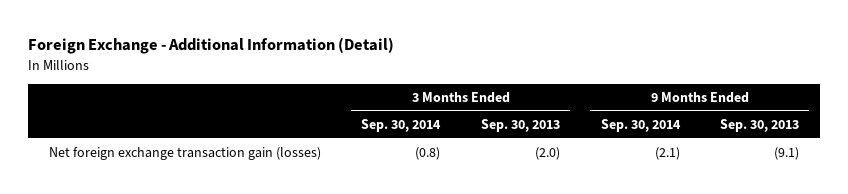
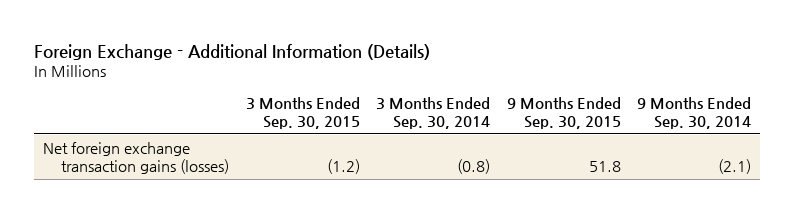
- Foreign Exchange - Additional Information (Detail)
+ Foreign Exchange - Additional Information (Details)
- | 3 Months Ended Sep. 30, 2014 | 3 Months Ended Sep. 30, 2013 | 9 Months Ended Sep. 30, 2014 | 9 Months Ended Sep. 30, 2013
+ | 3 Months Ended Sep. 30, 2015 | 3 Months Ended Sep. 30, 2014 | 9 Months Ended Sep. 30, 2015 | 9 Months Ended Sep. 30, 2014
- Net foreign exchange transaction gain (losses) | (0.8) | (2.0) | (2.1) | (9.1)
+ Net foreign exchange transaction gains (losses) | (1.2) | (0.8) | 51.8 | (2.1)

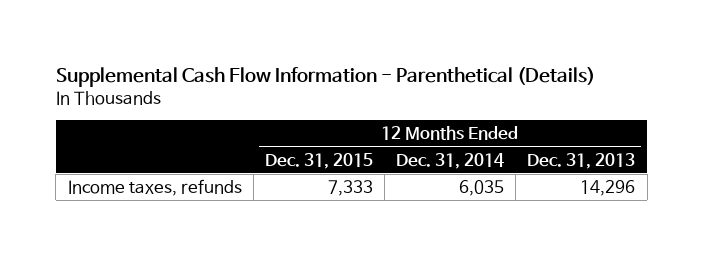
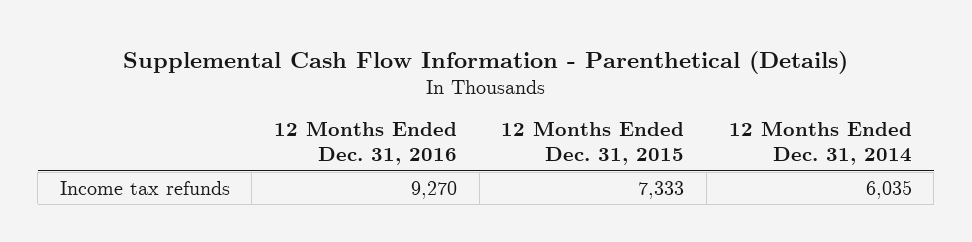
- | 12 Months Ended Dec. 31, 2015 | 12 Months Ended Dec. 31, 2014 | 12 Months Ended Dec. 31, 2013
+ | 12 Months Ended Dec. 31, 2016 | 12 Months Ended Dec. 31, 2015 | 12 Months Ended Dec. 31, 2014
- Income taxes, refunds | 7,333 | 6,035 | 14,296
+ Income tax refunds | 9,270 | 7,333 | 6,035

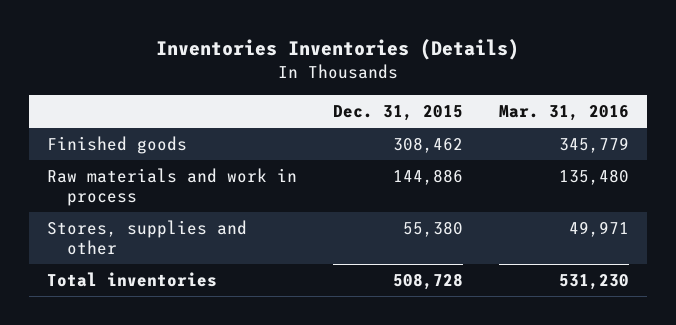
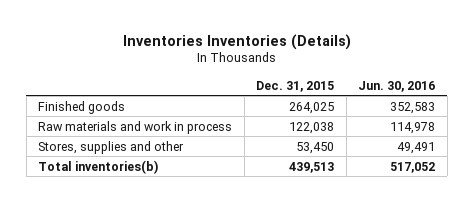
- | Dec. 31, 2015 | Mar. 31, 2016
+ | Dec. 31, 2015 | Jun. 30, 2016
- Finished goods | 308,462 | 345,779
- Raw materials and work in process | 144,886 | 135,480
- Stores, supplies and other | 55,380 | 49,971
- Total inventories | 508,728 | 531,230
+ Finished goods | 264,025 | 352,583
+ Raw materials and work in process | 122,038 | 114,978
+ Stores, supplies and other | 53,450 | 49,491
+ Total inventories(b) | 439,513 | 517,052

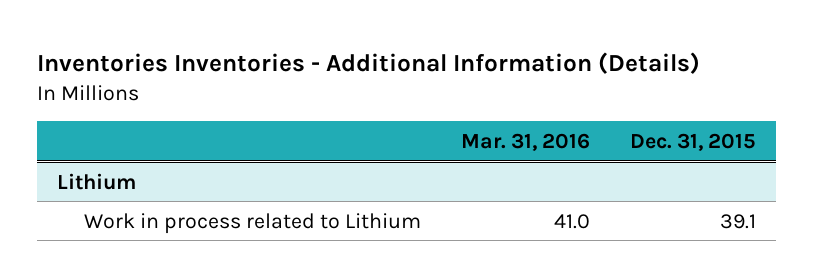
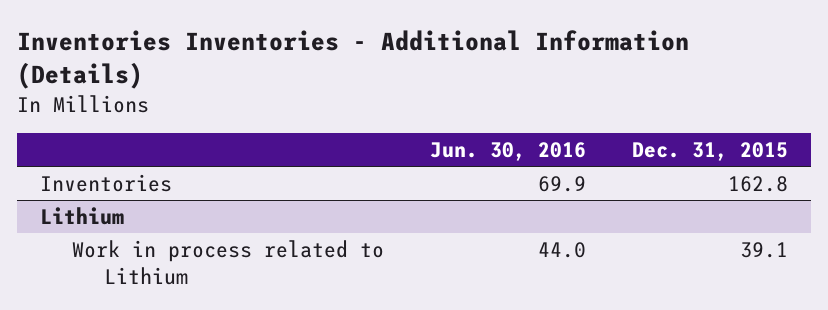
- | Mar. 31, 2016 | Dec. 31, 2015
+ | Jun. 30, 2016 | Dec. 31, 2015
+ Inventories | 69.9 | 162.8

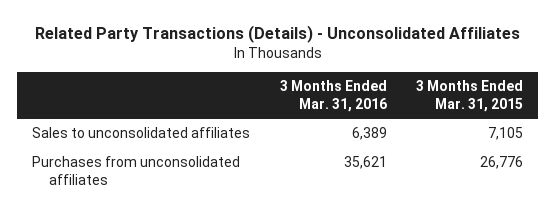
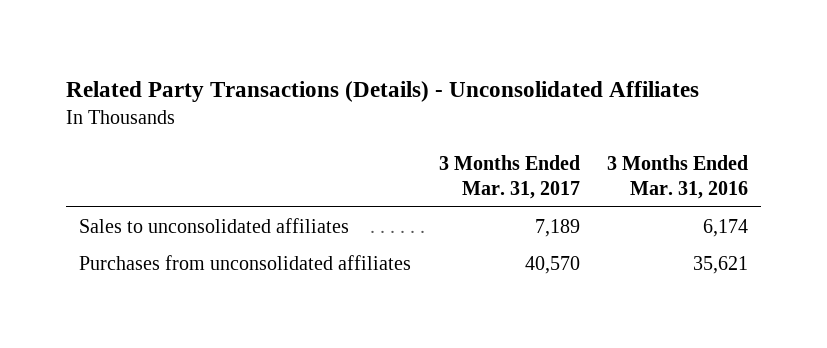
- | 3 Months Ended Mar. 31, 2016 | 3 Months Ended Mar. 31, 2015
+ | 3 Months Ended Mar. 31, 2017 | 3 Months Ended Mar. 31, 2016
- Sales to unconsolidated affiliates | 6,389 | 7,105
+ Sales to unconsolidated affiliates | 7,189 | 6,174

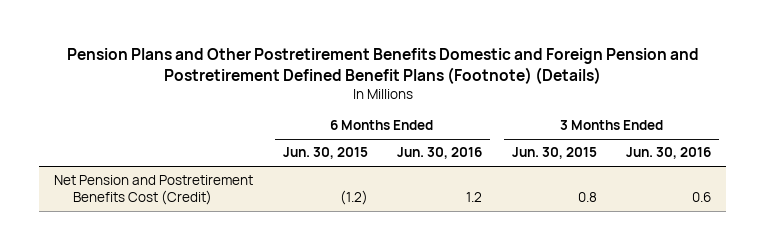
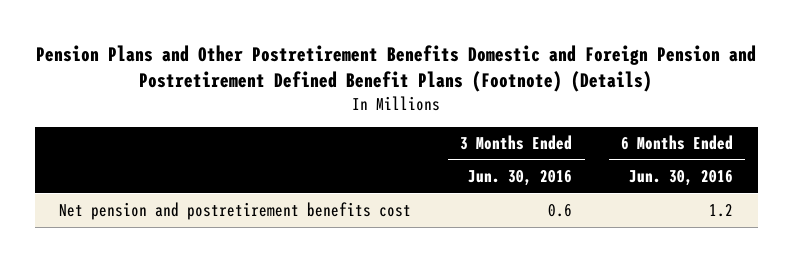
- | 6 Months Ended Jun. 30, 2015 | 6 Months Ended Jun. 30, 2016 | 3 Months Ended Jun. 30, 2015 | 3 Months Ended Jun. 30, 2016
+ | 3 Months Ended Jun. 30, 2016 | 6 Months Ended Jun. 30, 2016
- Net Pension and Postretirement Benefits Cost (Credit) | (1.2) | 1.2 | 0.8 | 0.6
+ Net pension and postretirement benefits cost | 0.6 | 1.2

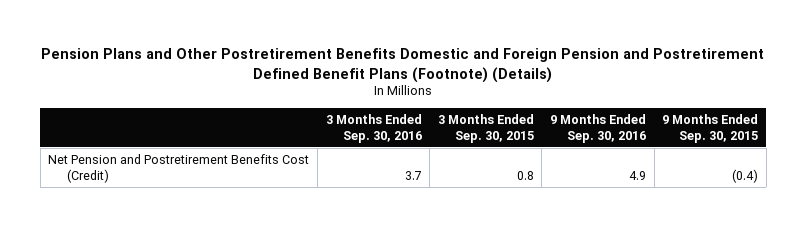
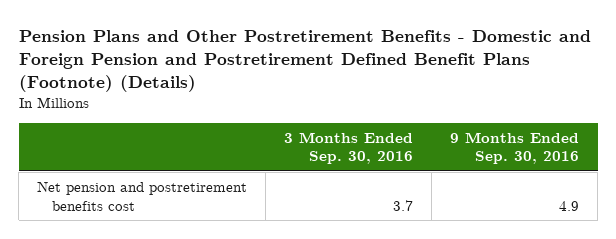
- Pension Plans and Other Postretirement Benefits Domestic and Foreign Pension and Postretirement Defined Benefit Plans (Footnote) (Details)
+ Pension Plans and Other Postretirement Benefits - Domestic and Foreign Pension and Postretirement Defined Benefit Plans (Footnote) (Details)
- | 3 Months Ended Sep. 30, 2016 | 3 Months Ended Sep. 30, 2015 | 9 Months Ended Sep. 30, 2016 | 9 Months Ended Sep. 30, 2015
+ | 3 Months Ended Sep. 30, 2016 | 9 Months Ended Sep. 30, 2016
- Net Pension and Postretirement Benefits Cost (Credit) | 3.7 | 0.8 | 4.9 | (0.4)
+ Net pension and postretirement benefits cost | 3.7 | 4.9

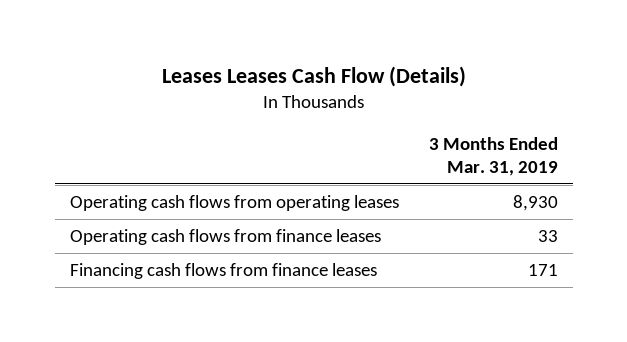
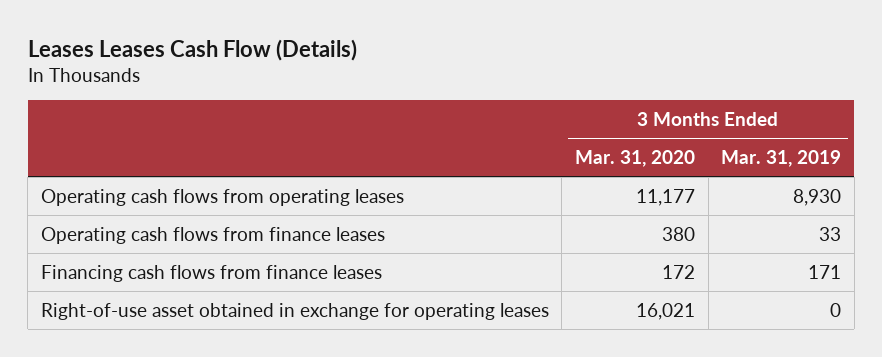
- | 3 Months Ended Mar. 31, 2019
+ | 3 Months Ended Mar. 31, 2020 | 3 Months Ended Mar. 31, 2019
+ Right-of-use asset obtained in exchange for operating leases | 16,021 | 0

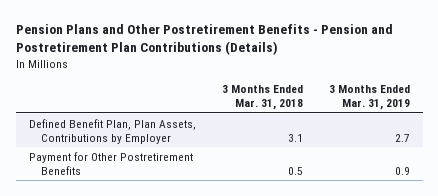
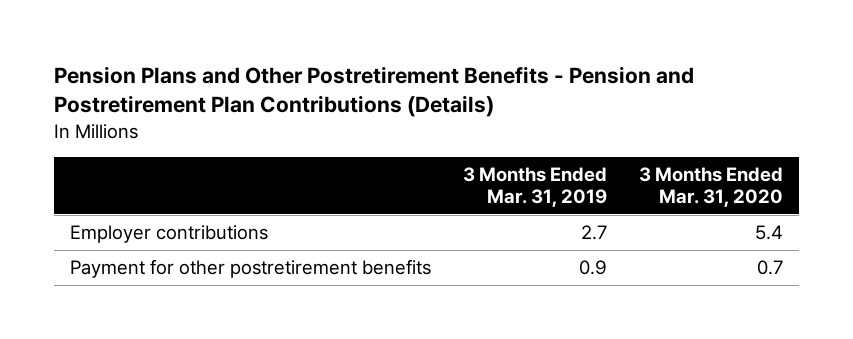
- | 3 Months Ended Mar. 31, 2018 | 3 Months Ended Mar. 31, 2019
+ | 3 Months Ended Mar. 31, 2019 | 3 Months Ended Mar. 31, 2020
- Defined Benefit Plan, Plan Assets, Contributions by Employer | 3.1 | 2.7
- Payment for Other Postretirement Benefits | 0.5 | 0.9
+ Employer contributions | 2.7 | 5.4
+ Payment for other postretirement benefits | 0.9 | 0.7

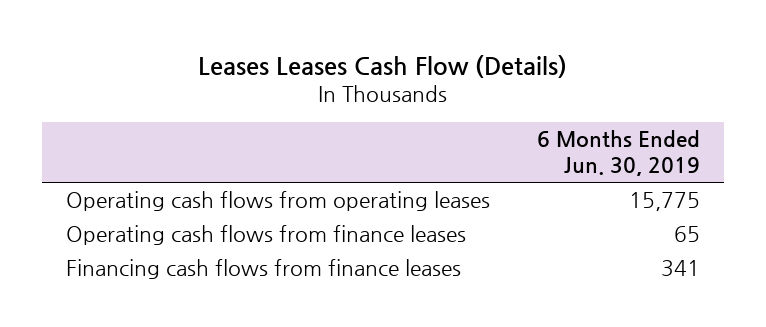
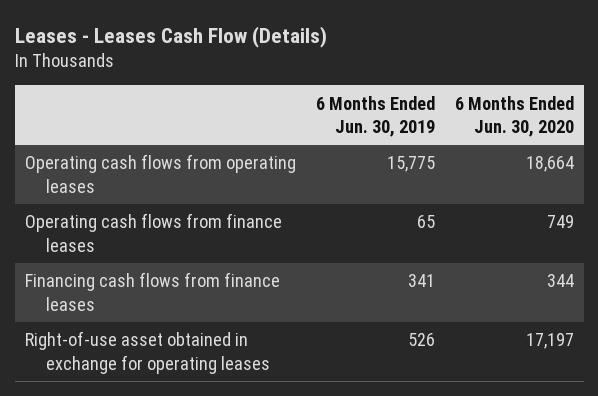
- Leases Leases Cash Flow (Details)
+ Leases - Leases Cash Flow (Details)
- | 6 Months Ended Jun. 30, 2019
+ | 6 Months Ended Jun. 30, 2019 | 6 Months Ended Jun. 30, 2020
+ Right-of-use asset obtained in exchange for operating leases | 526 | 17,197

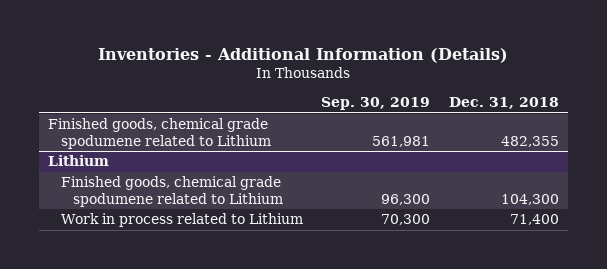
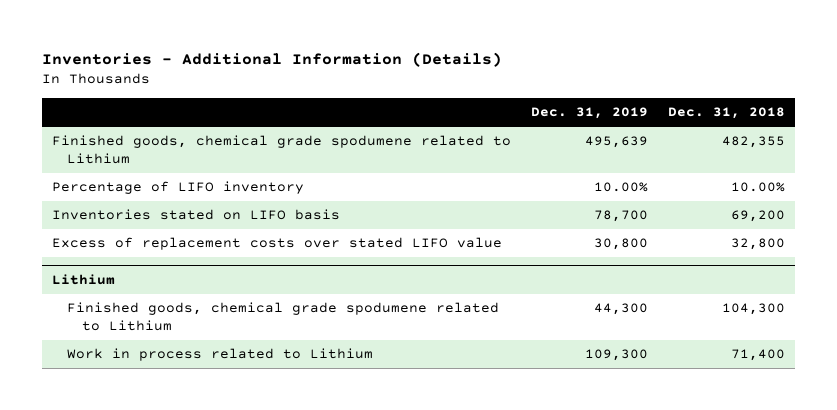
- | Sep. 30, 2019 | Dec. 31, 2018
+ | Dec. 31, 2019 | Dec. 31, 2018
+ Percentage of LIFO inventory | 10.00% | 10.00%
+ Inventories stated on LIFO basis | 78,700 | 69,200
+ Excess of replacement costs over stated LIFO value | 30,800 | 32,800

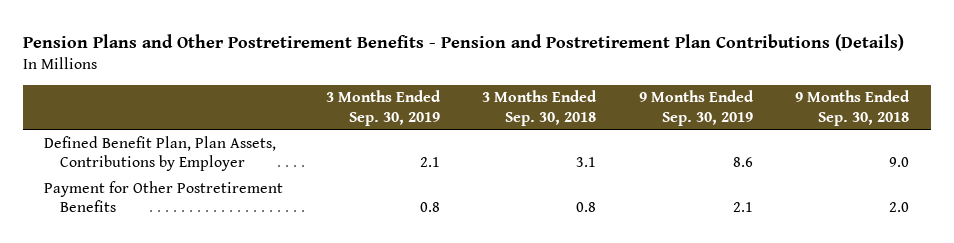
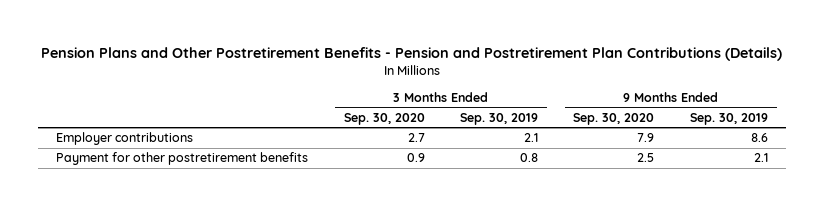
- | 3 Months Ended Sep. 30, 2019 | 3 Months Ended Sep. 30, 2018 | 9 Months Ended Sep. 30, 2019 | 9 Months Ended Sep. 30, 2018
+ | 3 Months Ended Sep. 30, 2020 | 3 Months Ended Sep. 30, 2019 | 9 Months Ended Sep. 30, 2020 | 9 Months Ended Sep. 30, 2019
- Defined Benefit Plan, Plan Assets, Contributions by Employer | 2.1 | 3.1 | 8.6 | 9.0
- Payment for Other Postretirement Benefits | 0.8 | 0.8 | 2.1 | 2.0
+ Employer contributions | 2.7 | 2.1 | 7.9 | 8.6
+ Payment for other postretirement benefits | 0.9 | 0.8 | 2.5 | 2.1

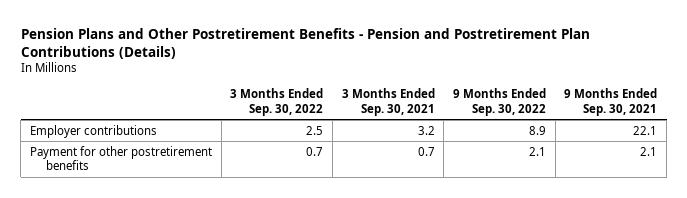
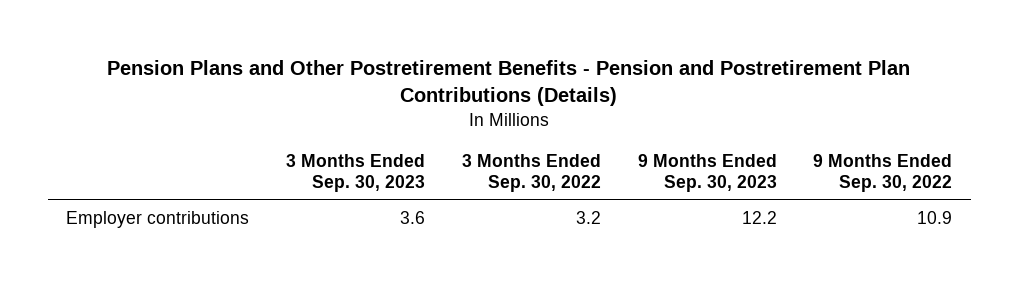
- | 3 Months Ended Sep. 30, 2022 | 3 Months Ended Sep. 30, 2021 | 9 Months Ended Sep. 30, 2022 | 9 Months Ended Sep. 30, 2021
+ | 3 Months Ended Sep. 30, 2023 | 3 Months Ended Sep. 30, 2022 | 9 Months Ended Sep. 30, 2023 | 9 Months Ended Sep. 30, 2022
- Employer contributions | 2.5 | 3.2 | 8.9 | 22.1
- Payment for other postretirement benefits | 0.7 | 0.7 | 2.1 | 2.1
+ Employer contributions | 3.6 | 3.2 | 12.2 | 10.9

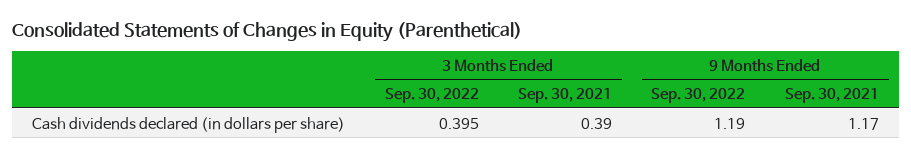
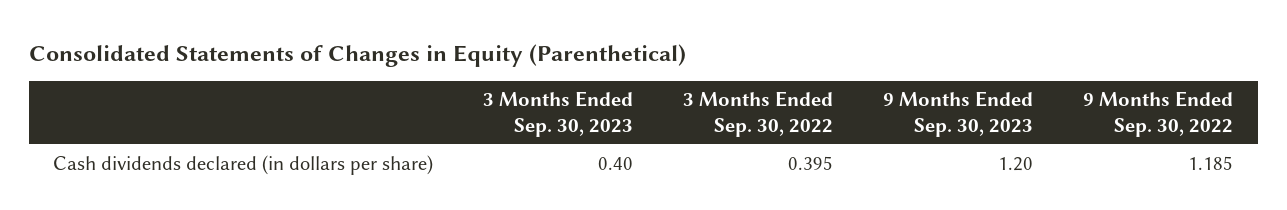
- | 3 Months Ended Sep. 30, 2022 | 3 Months Ended Sep. 30, 2021 | 9 Months Ended Sep. 30, 2022 | 9 Months Ended Sep. 30, 2021
+ | 3 Months Ended Sep. 30, 2023 | 3 Months Ended Sep. 30, 2022 | 9 Months Ended Sep. 30, 2023 | 9 Months Ended Sep. 30, 2022
- Cash dividends declared (in dollars per share) | 0.395 | 0.39 | 1.19 | 1.17
+ Cash dividends declared (in dollars per share) | 0.40 | 0.395 | 1.20 | 1.185

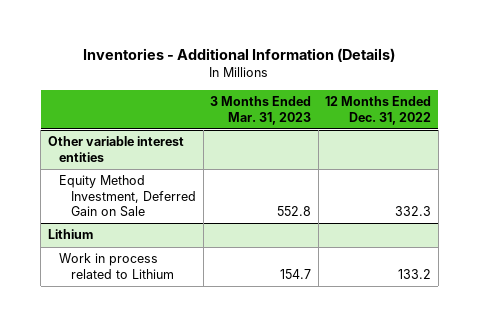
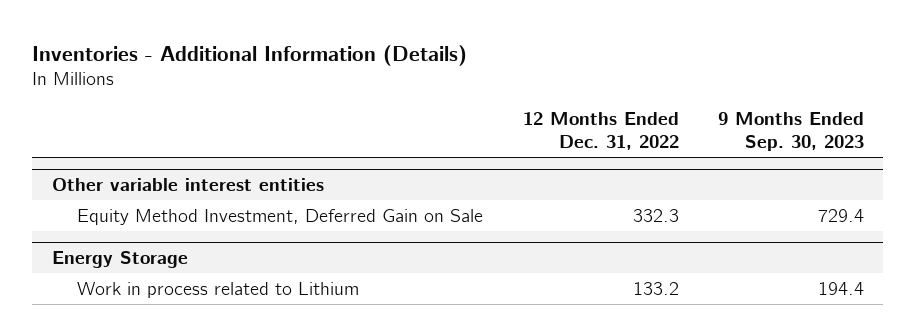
- | 3 Months Ended Mar. 31, 2023 | 12 Months Ended Dec. 31, 2022
+ | 12 Months Ended Dec. 31, 2022 | 9 Months Ended Sep. 30, 2023
- Lithium
+ Energy Storage

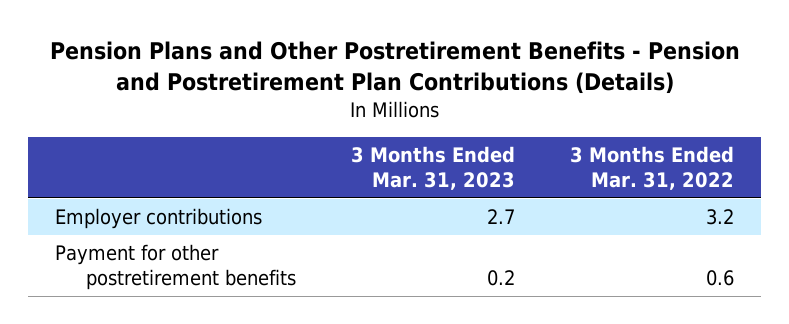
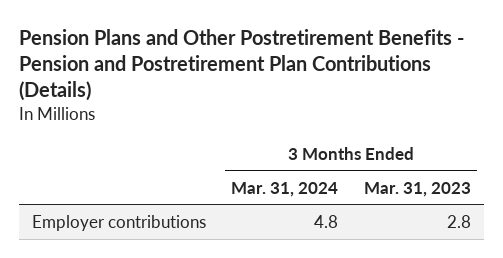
- | 3 Months Ended Mar. 31, 2023 | 3 Months Ended Mar. 31, 2022
+ | 3 Months Ended Mar. 31, 2024 | 3 Months Ended Mar. 31, 2023
- Employer contributions | 2.7 | 3.2
- Payment for other postretirement benefits | 0.2 | 0.6
+ Employer contributions | 4.8 | 2.8

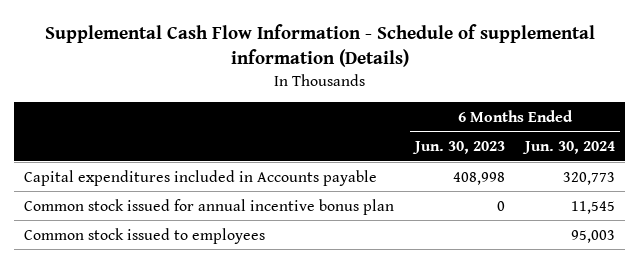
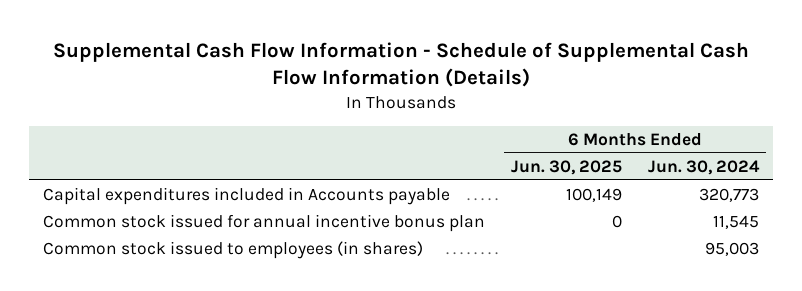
- Supplemental Cash Flow Information - Schedule of supplemental information (Details)
+ Supplemental Cash Flow Information - Schedule of Supplemental Cash Flow Information (Details)
- | 6 Months Ended Jun. 30, 2023 | 6 Months Ended Jun. 30, 2024
+ | 6 Months Ended Jun. 30, 2025 | 6 Months Ended Jun. 30, 2024
- Common stock issued to employees | | 95,003
+ Common stock issued to employees (in shares) | | 95,003

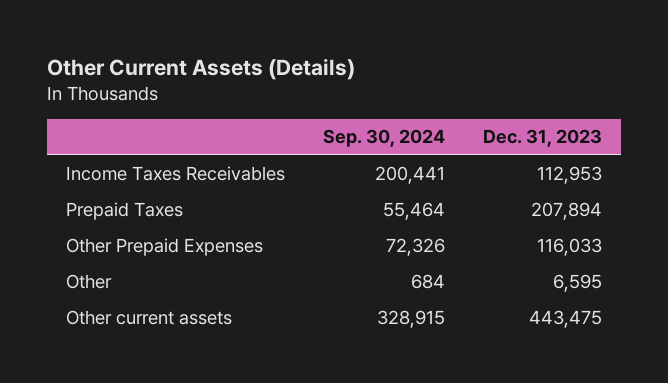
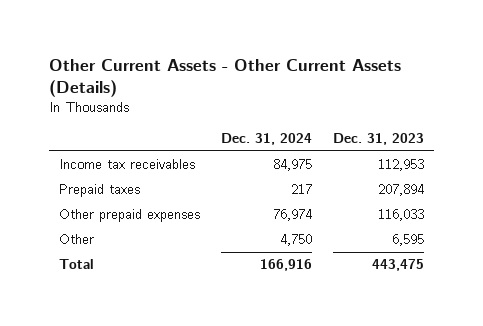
- Other Current Assets (Details)
+ Other Current Assets - Other Current Assets (Details)
- | Sep. 30, 2024 | Dec. 31, 2023
+ | Dec. 31, 2024 | Dec. 31, 2023
- Income Taxes Receivables | 200,441 | 112,953
- Prepaid Taxes | 55,464 | 207,894
- Other Prepaid Expenses | 72,326 | 116,033
+ Income tax receivables | 84,975 | 112,953
+ Prepaid taxes | 217 | 207,894
+ Other prepaid expenses | 76,974 | 116,033
- Other current assets | 328,915 | 443,475
+ Total | 166,916 | 443,475

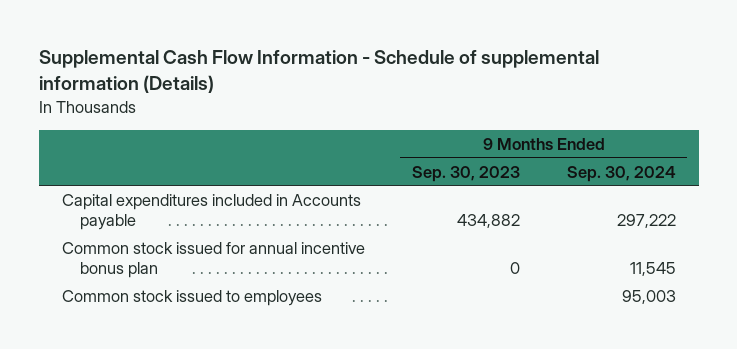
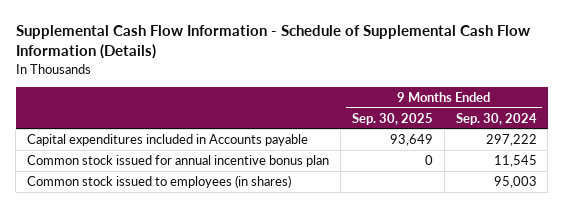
- Supplemental Cash Flow Information - Schedule of supplemental information (Details)
+ Supplemental Cash Flow Information - Schedule of Supplemental Cash Flow Information (Details)
- | 9 Months Ended Sep. 30, 2023 | 9 Months Ended Sep. 30, 2024
+ | 9 Months Ended Sep. 30, 2025 | 9 Months Ended Sep. 30, 2024
- Common stock issued to employees | | 95,003
+ Common stock issued to employees (in shares) | | 95,003

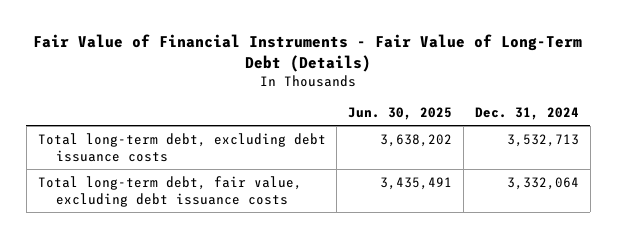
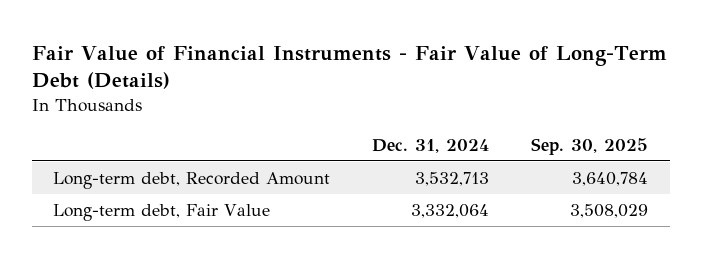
- | Jun. 30, 2025 | Dec. 31, 2024
+ | Dec. 31, 2024 | Sep. 30, 2025
- Total long-term debt, excluding debt issuance costs | 3,638,202 | 3,532,713
- Total long-term debt, fair value, excluding debt issuance costs | 3,435,491 | 3,332,064
+ Long-term debt, Recorded Amount | 3,532,713 | 3,640,784
+ Long-term debt, Fair Value | 3,332,064 | 3,508,029

